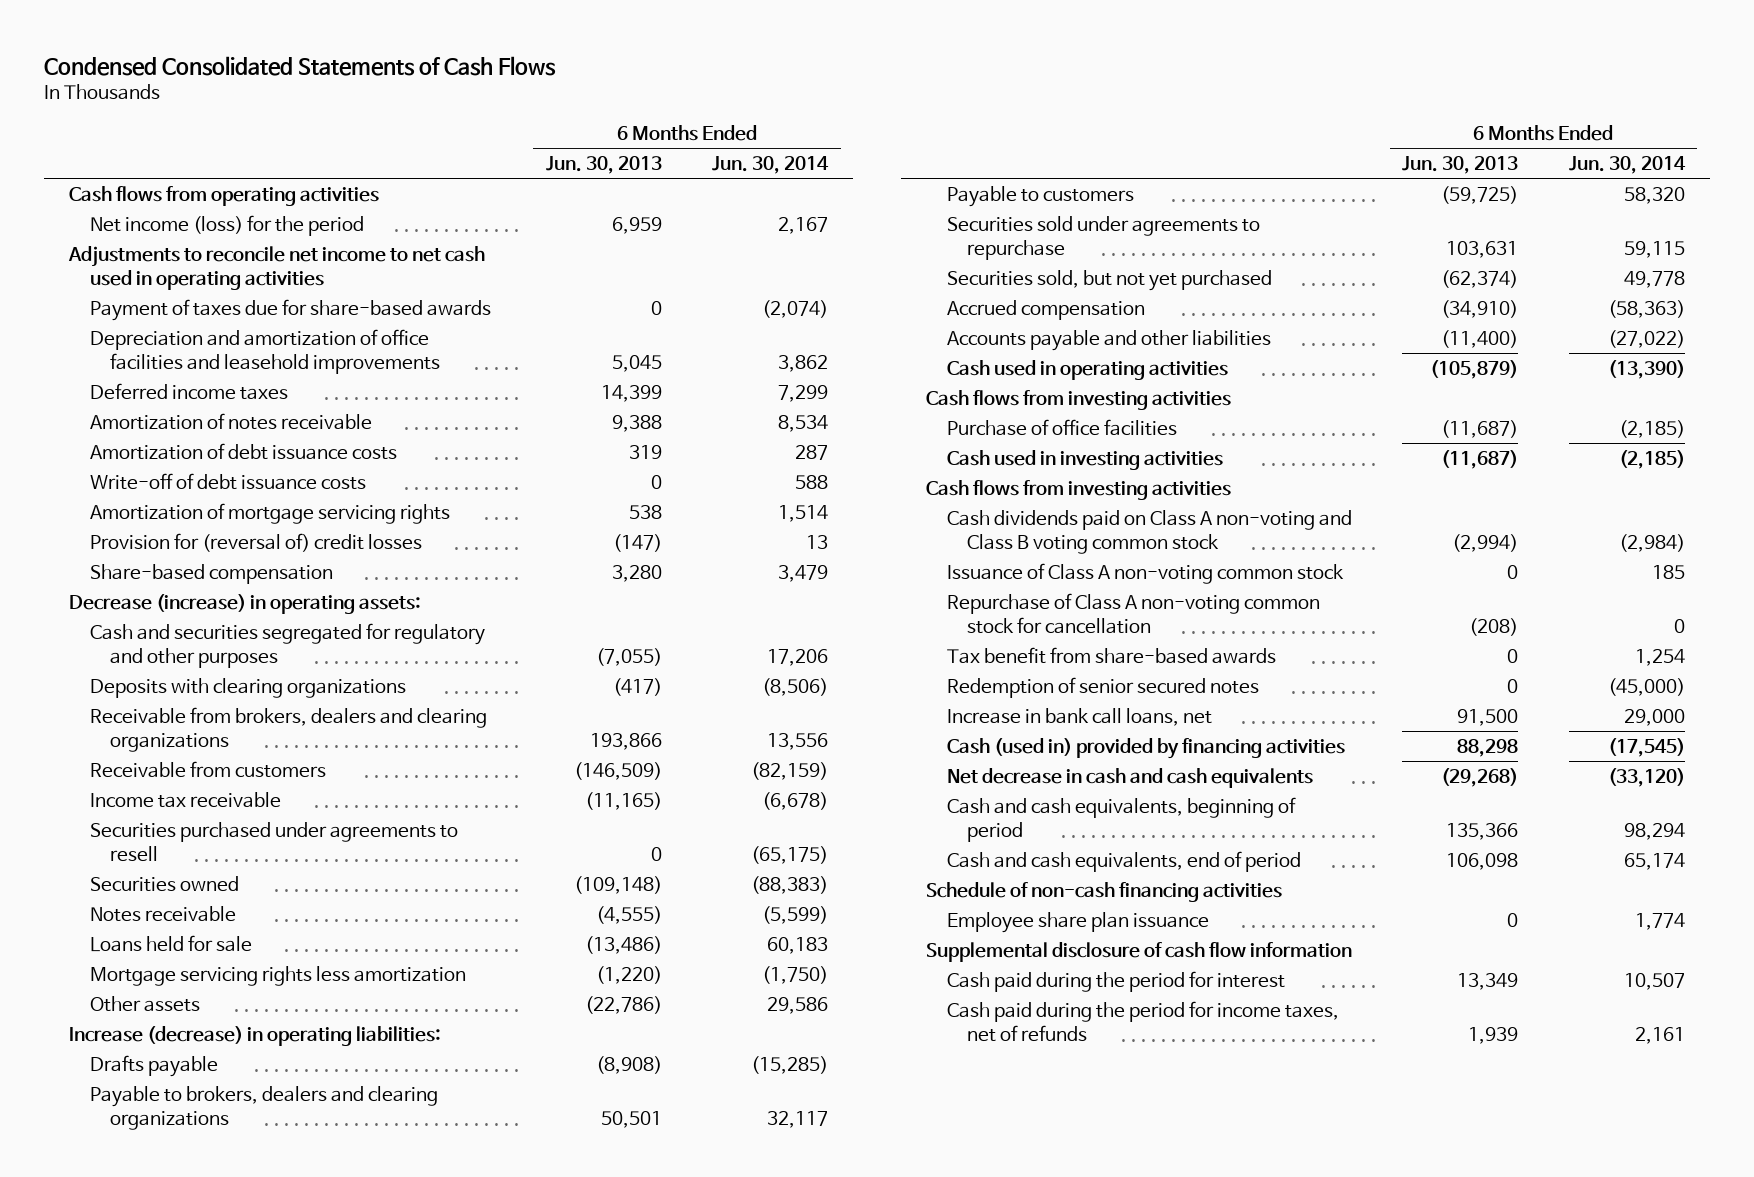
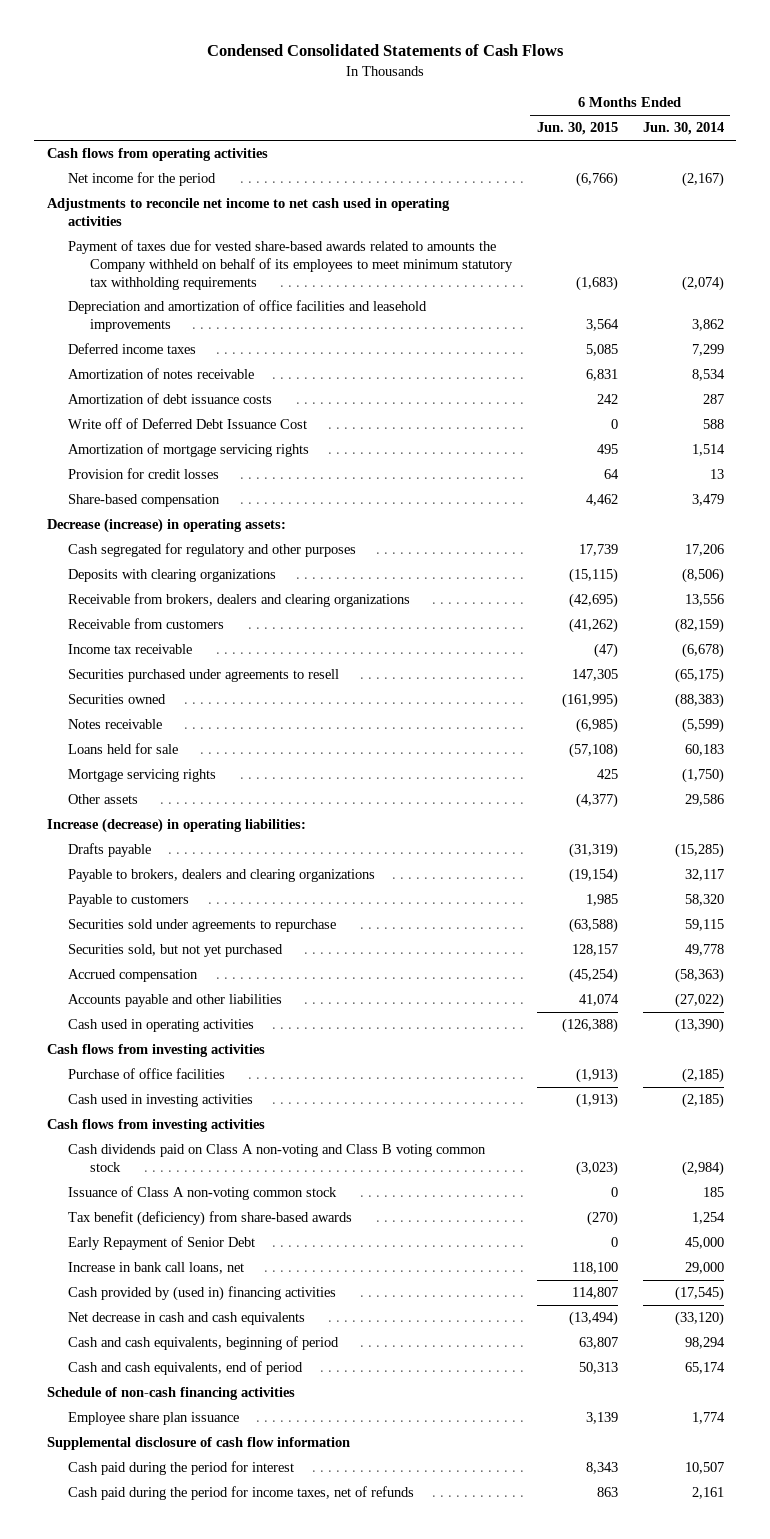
- | 6 Months Ended Jun. 30, 2013 | 6 Months Ended Jun. 30, 2014
+ | 6 Months Ended Jun. 30, 2015 | 6 Months Ended Jun. 30, 2014
- Net income (loss) for the period | 6,959 | 2,167
+ Net income for the period | (6,766) | (2,167)
- Payment of taxes due for share-based awards | 0 | (2,074)
+ Payment of taxes due for vested share-based awards related to amounts the Company withheld on behalf of its employees to meet minimum statutory tax withholding requirements | (1,683) | (2,074)
- Write-off of debt issuance costs | 0 | 588
+ Write off of Deferred Debt Issuance Cost | 0 | 588
- Provision for (reversal of) credit losses | (147) | 13
+ Provision for credit losses | 64 | 13
- Cash and securities segregated for regulatory and other purposes | (7,055) | 17,206
+ Cash segregated for regulatory and other purposes | 17,739 | 17,206
- Mortgage servicing rights less amortization | (1,220) | (1,750)
+ Mortgage servicing rights | 425 | (1,750)
- Repurchase of Class A non-voting common stock for cancellation | (208) | 0
- Tax benefit from share-based awards | 0 | 1,254
- Redemption of senior secured notes | 0 | (45,000)
+ Tax benefit (deficiency) from share-based awards | (270) | 1,254
+ Early Repayment of Senior Debt | 0 | 45,000
- Cash (used in) provided by financing activities | 88,298 | (17,545)
+ Cash provided by (used in) financing activities | 114,807 | (17,545)

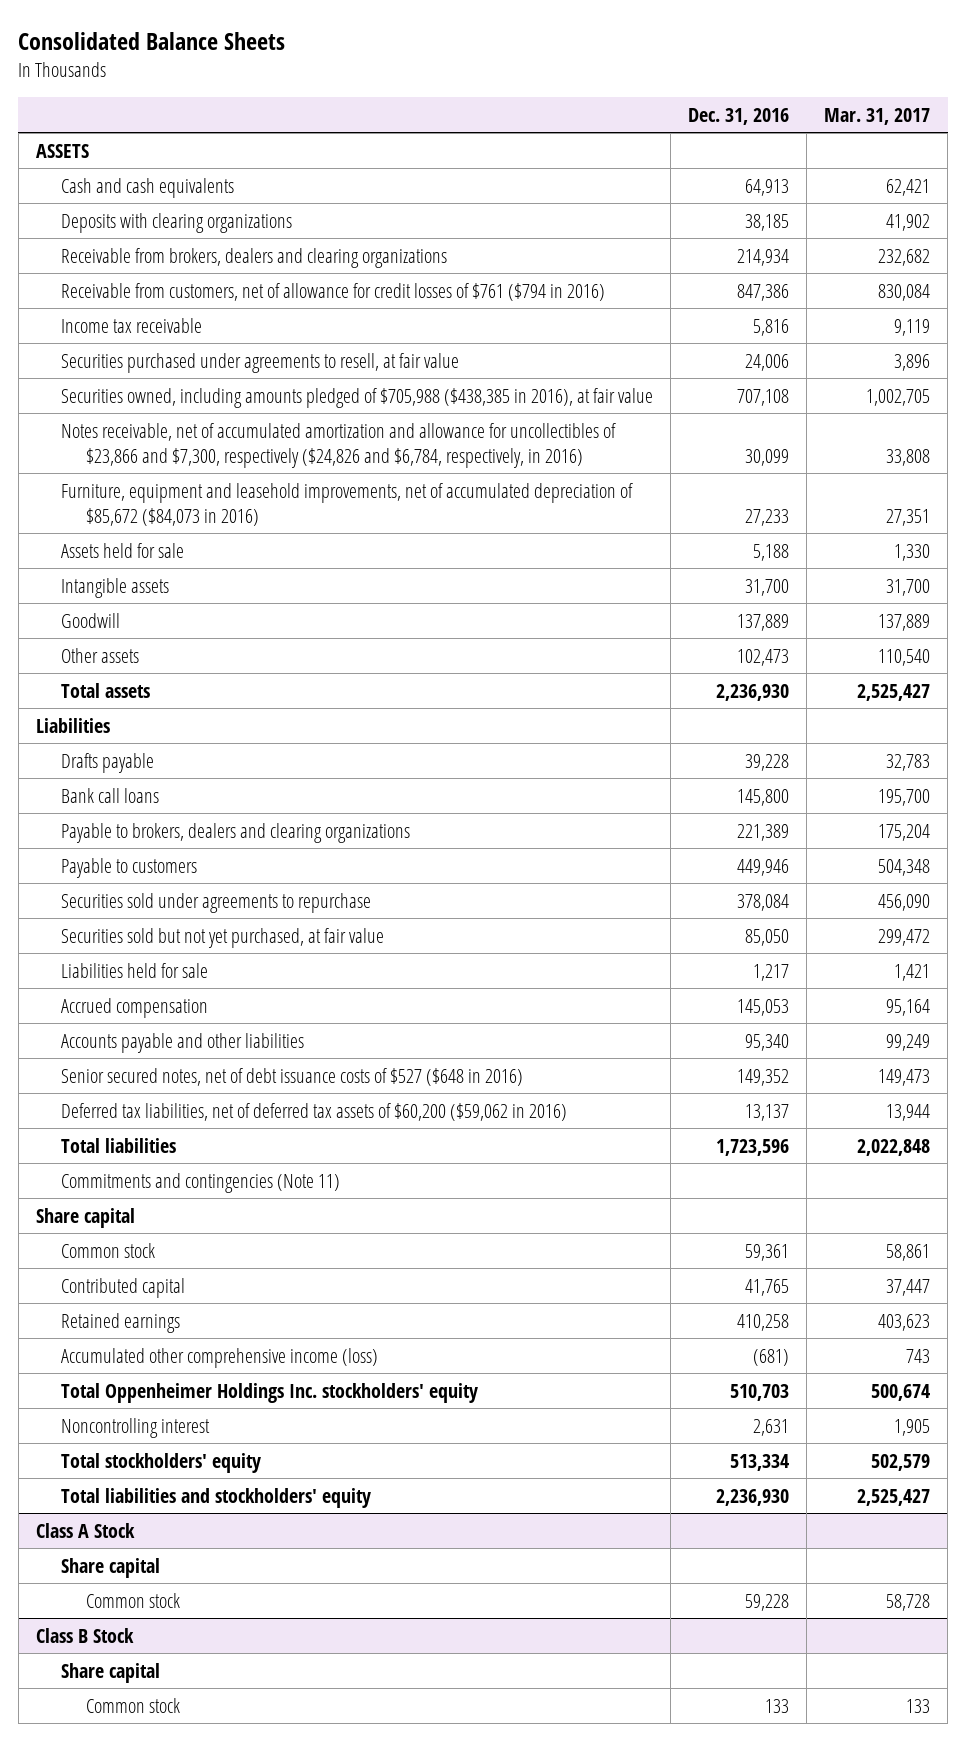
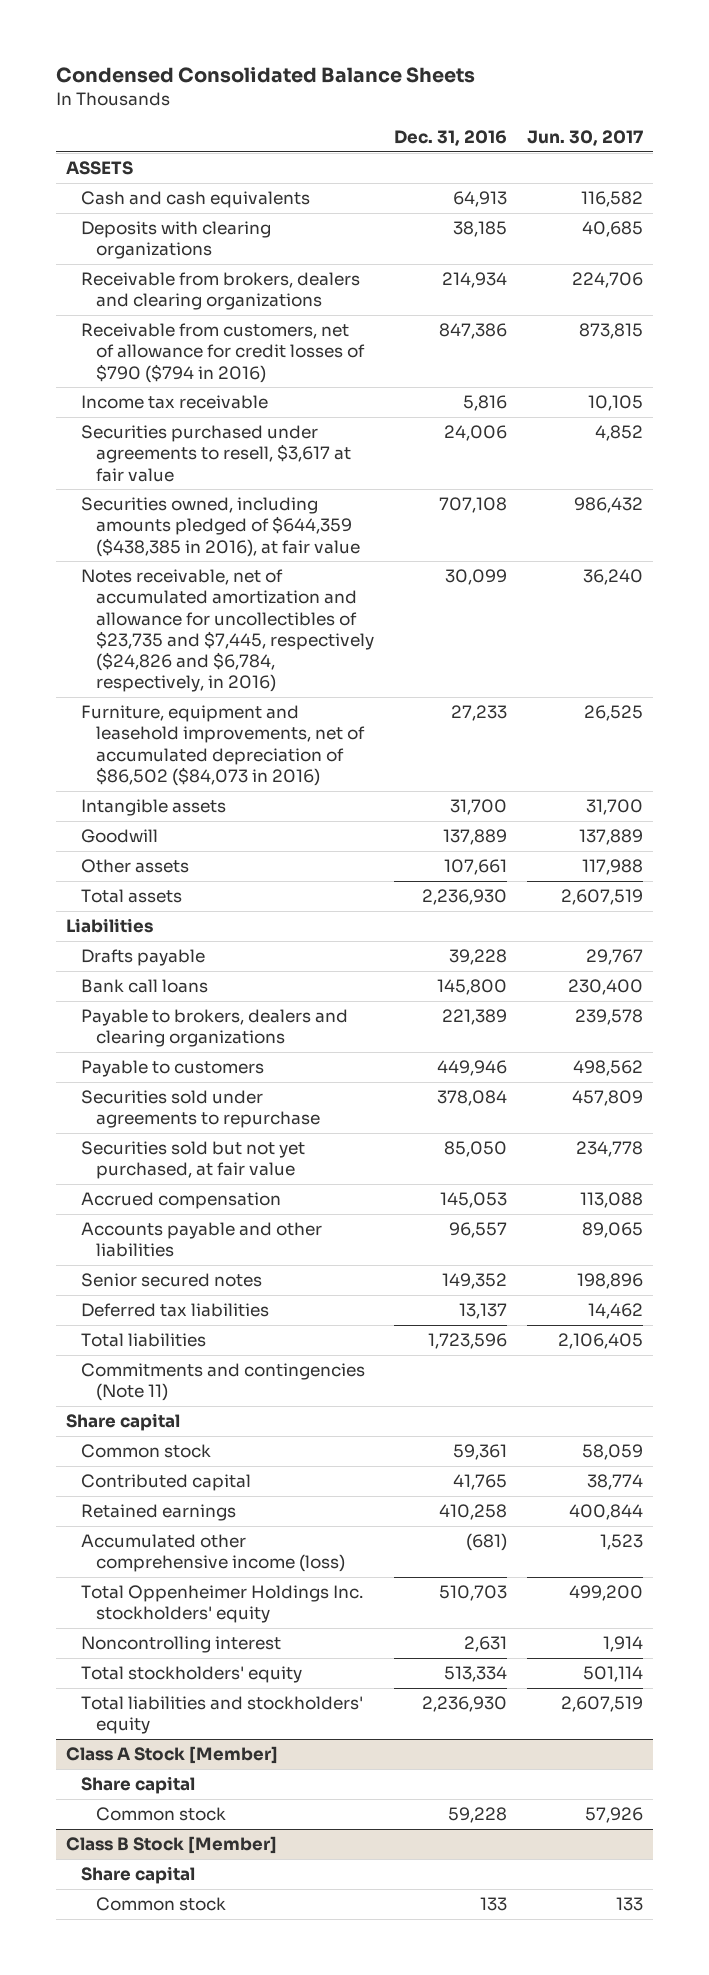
- Consolidated Balance Sheets
+ Condensed Consolidated Balance Sheets
- | Dec. 31, 2016 | Mar. 31, 2017
+ | Dec. 31, 2016 | Jun. 30, 2017
- Receivable from customers, net of allowance for credit losses of $761 ($794 in 2016) | 847,386 | 830,084
+ Receivable from customers, net of allowance for credit losses of $790 ($794 in 2016) | 847,386 | 873,815
- Securities purchased under agreements to resell, at fair value | 24,006 | 3,896
- Securities owned, including amounts pledged of $705,988 ($438,385 in 2016), at fair value | 707,108 | 1,002,705
- Notes receivable, net of accumulated amortization and allowance for uncollectibles of $23,866 and $7,300, respectively ($24,826 and $6,784, respectively, in 2016) | 30,099 | 33,808
- Furniture, equipment and leasehold improvements, net of accumulated depreciation of $85,672 ($84,073 in 2016) | 27,233 | 27,351
- Assets held for sale | 5,188 | 1,330
+ Securities purchased under agreements to resell, $3,617 at fair value | 24,006 | 4,852
+ Securities owned, including amounts pledged of $644,359 ($438,385 in 2016), at fair value | 707,108 | 986,432
+ Notes receivable, net of accumulated amortization and allowance for uncollectibles of $23,735 and $7,445, respectively ($24,826 and $6,784, respectively, in 2016) | 30,099 | 36,240
+ Furniture, equipment and leasehold improvements, net of accumulated depreciation of $86,502 ($84,073 in 2016) | 27,233 | 26,525
- Other assets | 102,473 | 110,540
+ Other assets | 107,661 | 117,988
- Liabilities held for sale | 1,217 | 1,421
- Accounts payable and other liabilities | 95,340 | 99,249
- Senior secured notes, net of debt issuance costs of $527 ($648 in 2016) | 149,352 | 149,473
- Deferred tax liabilities, net of deferred tax assets of $60,200 ($59,062 in 2016) | 13,137 | 13,944
+ Accounts payable and other liabilities | 96,557 | 89,065
+ Senior secured notes | 149,352 | 198,896
+ Deferred tax liabilities | 13,137 | 14,462
- Class A Stock
+ Class A Stock [Member]
- Class B Stock
+ Class B Stock [Member]

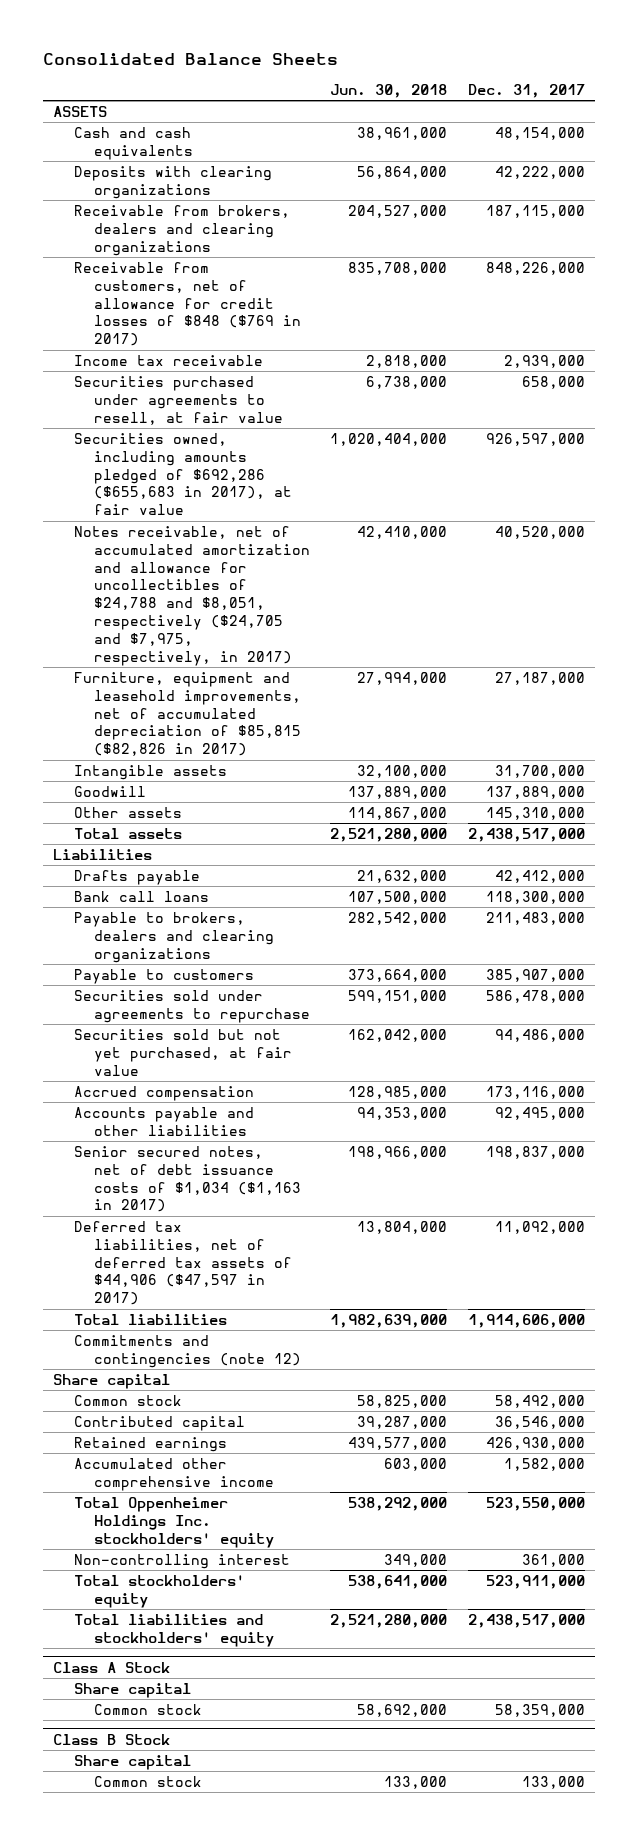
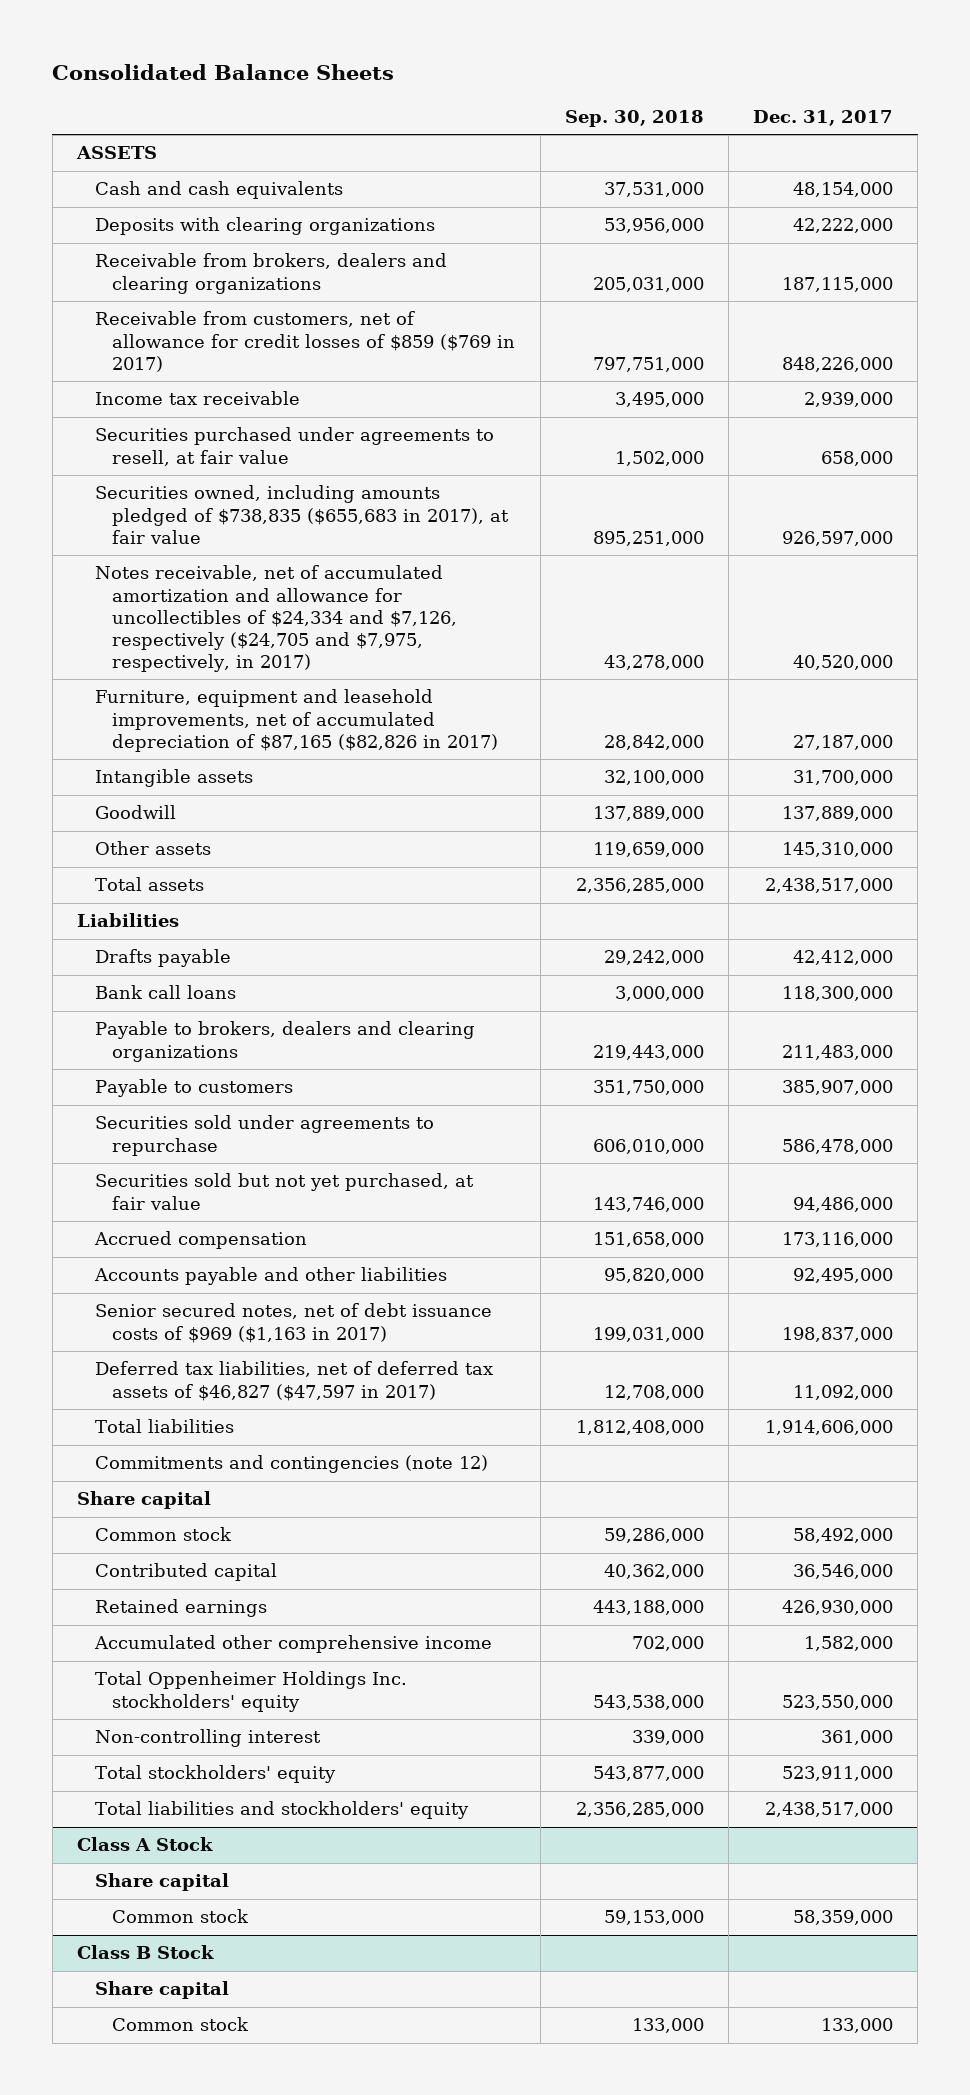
- | Jun. 30, 2018 | Dec. 31, 2017
+ | Sep. 30, 2018 | Dec. 31, 2017
- Receivable from customers, net of allowance for credit losses of $848 ($769 in 2017) | 835,708,000 | 848,226,000
+ Receivable from customers, net of allowance for credit losses of $859 ($769 in 2017) | 797,751,000 | 848,226,000
- Securities owned, including amounts pledged of $692,286 ($655,683 in 2017), at fair value | 1,020,404,000 | 926,597,000
- Notes receivable, net of accumulated amortization and allowance for uncollectibles of $24,788 and $8,051, respectively ($24,705 and $7,975, respectively, in 2017) | 42,410,000 | 40,520,000
- Furniture, equipment and leasehold improvements, net of accumulated depreciation of $85,815 ($82,826 in 2017) | 27,994,000 | 27,187,000
+ Securities owned, including amounts pledged of $738,835 ($655,683 in 2017), at fair value | 895,251,000 | 926,597,000
+ Notes receivable, net of accumulated amortization and allowance for uncollectibles of $24,334 and $7,126, respectively ($24,705 and $7,975, respectively, in 2017) | 43,278,000 | 40,520,000
+ Furniture, equipment and leasehold improvements, net of accumulated depreciation of $87,165 ($82,826 in 2017) | 28,842,000 | 27,187,000
- Senior secured notes, net of debt issuance costs of $1,034 ($1,163 in 2017) | 198,966,000 | 198,837,000
- Deferred tax liabilities, net of deferred tax assets of $44,906 ($47,597 in 2017) | 13,804,000 | 11,092,000
+ Senior secured notes, net of debt issuance costs of $969 ($1,163 in 2017) | 199,031,000 | 198,837,000
+ Deferred tax liabilities, net of deferred tax assets of $46,827 ($47,597 in 2017) | 12,708,000 | 11,092,000

